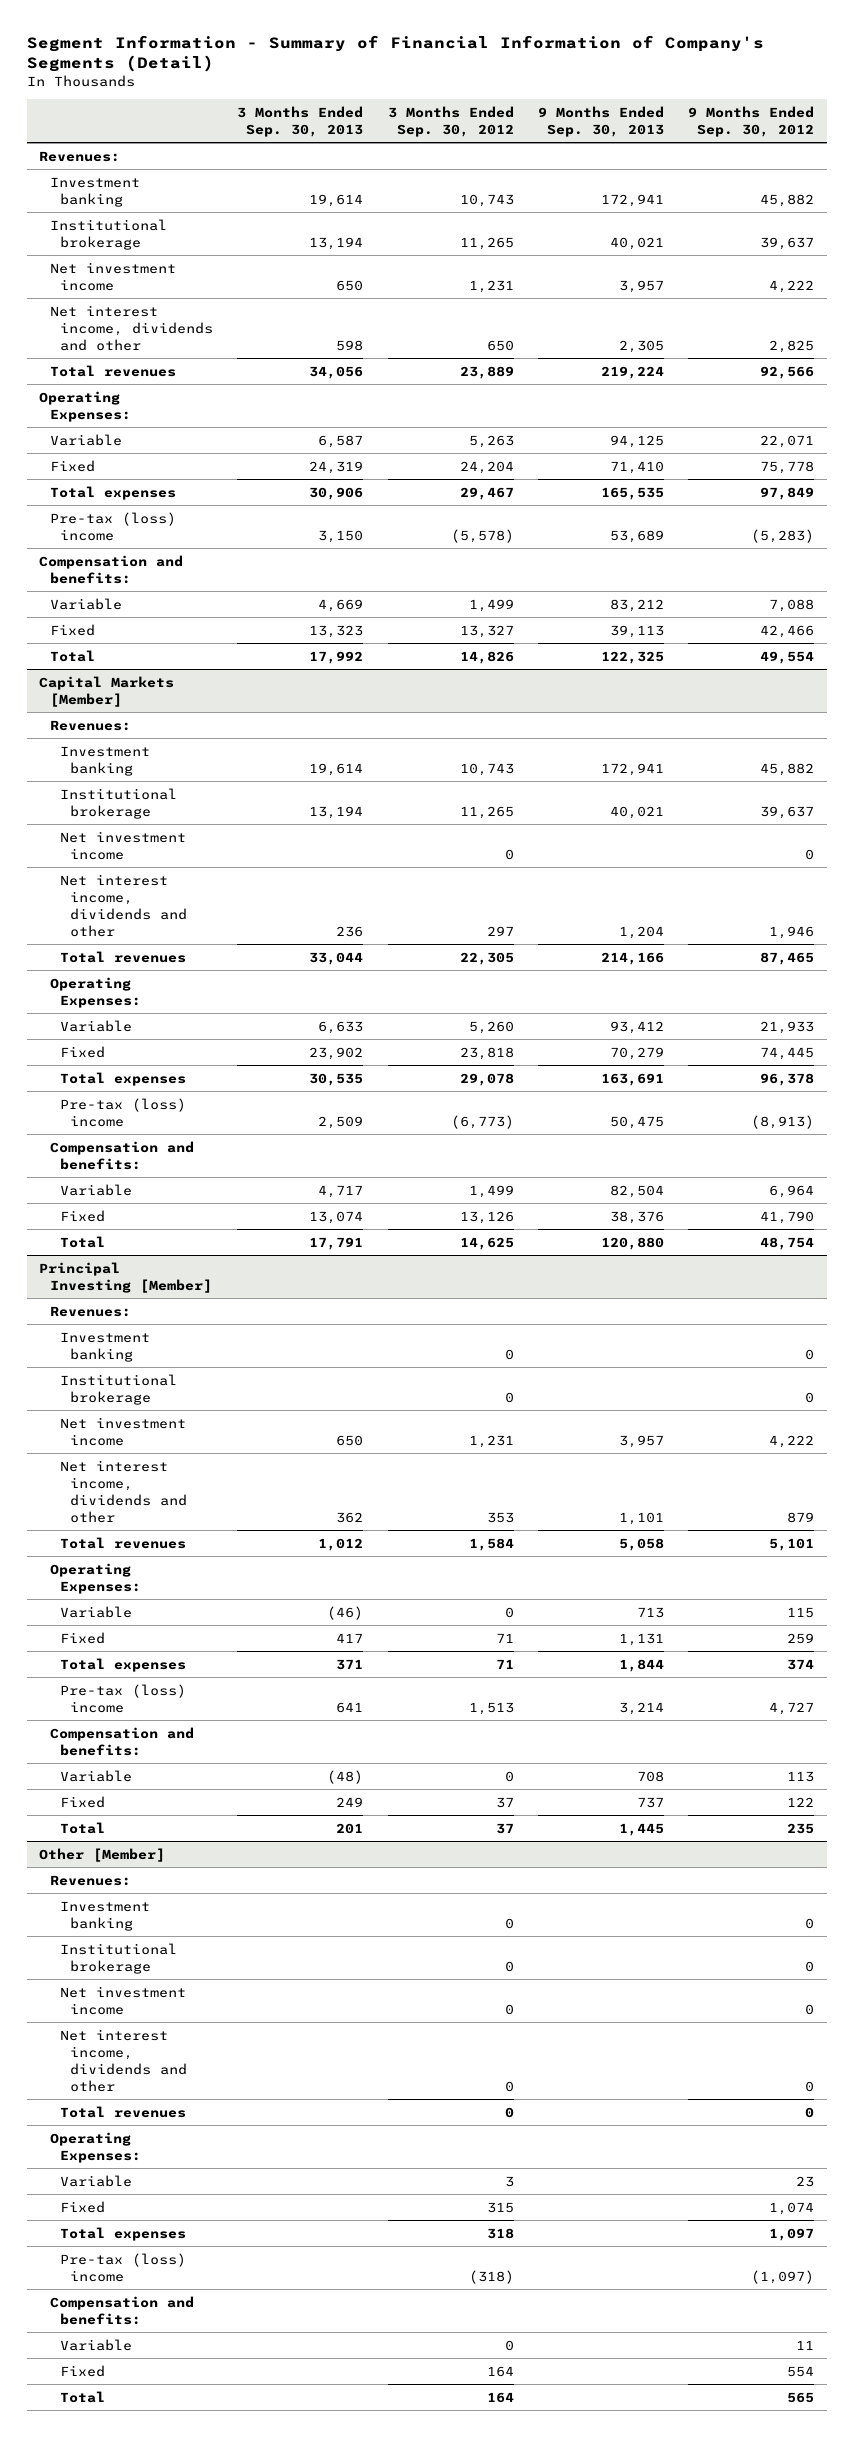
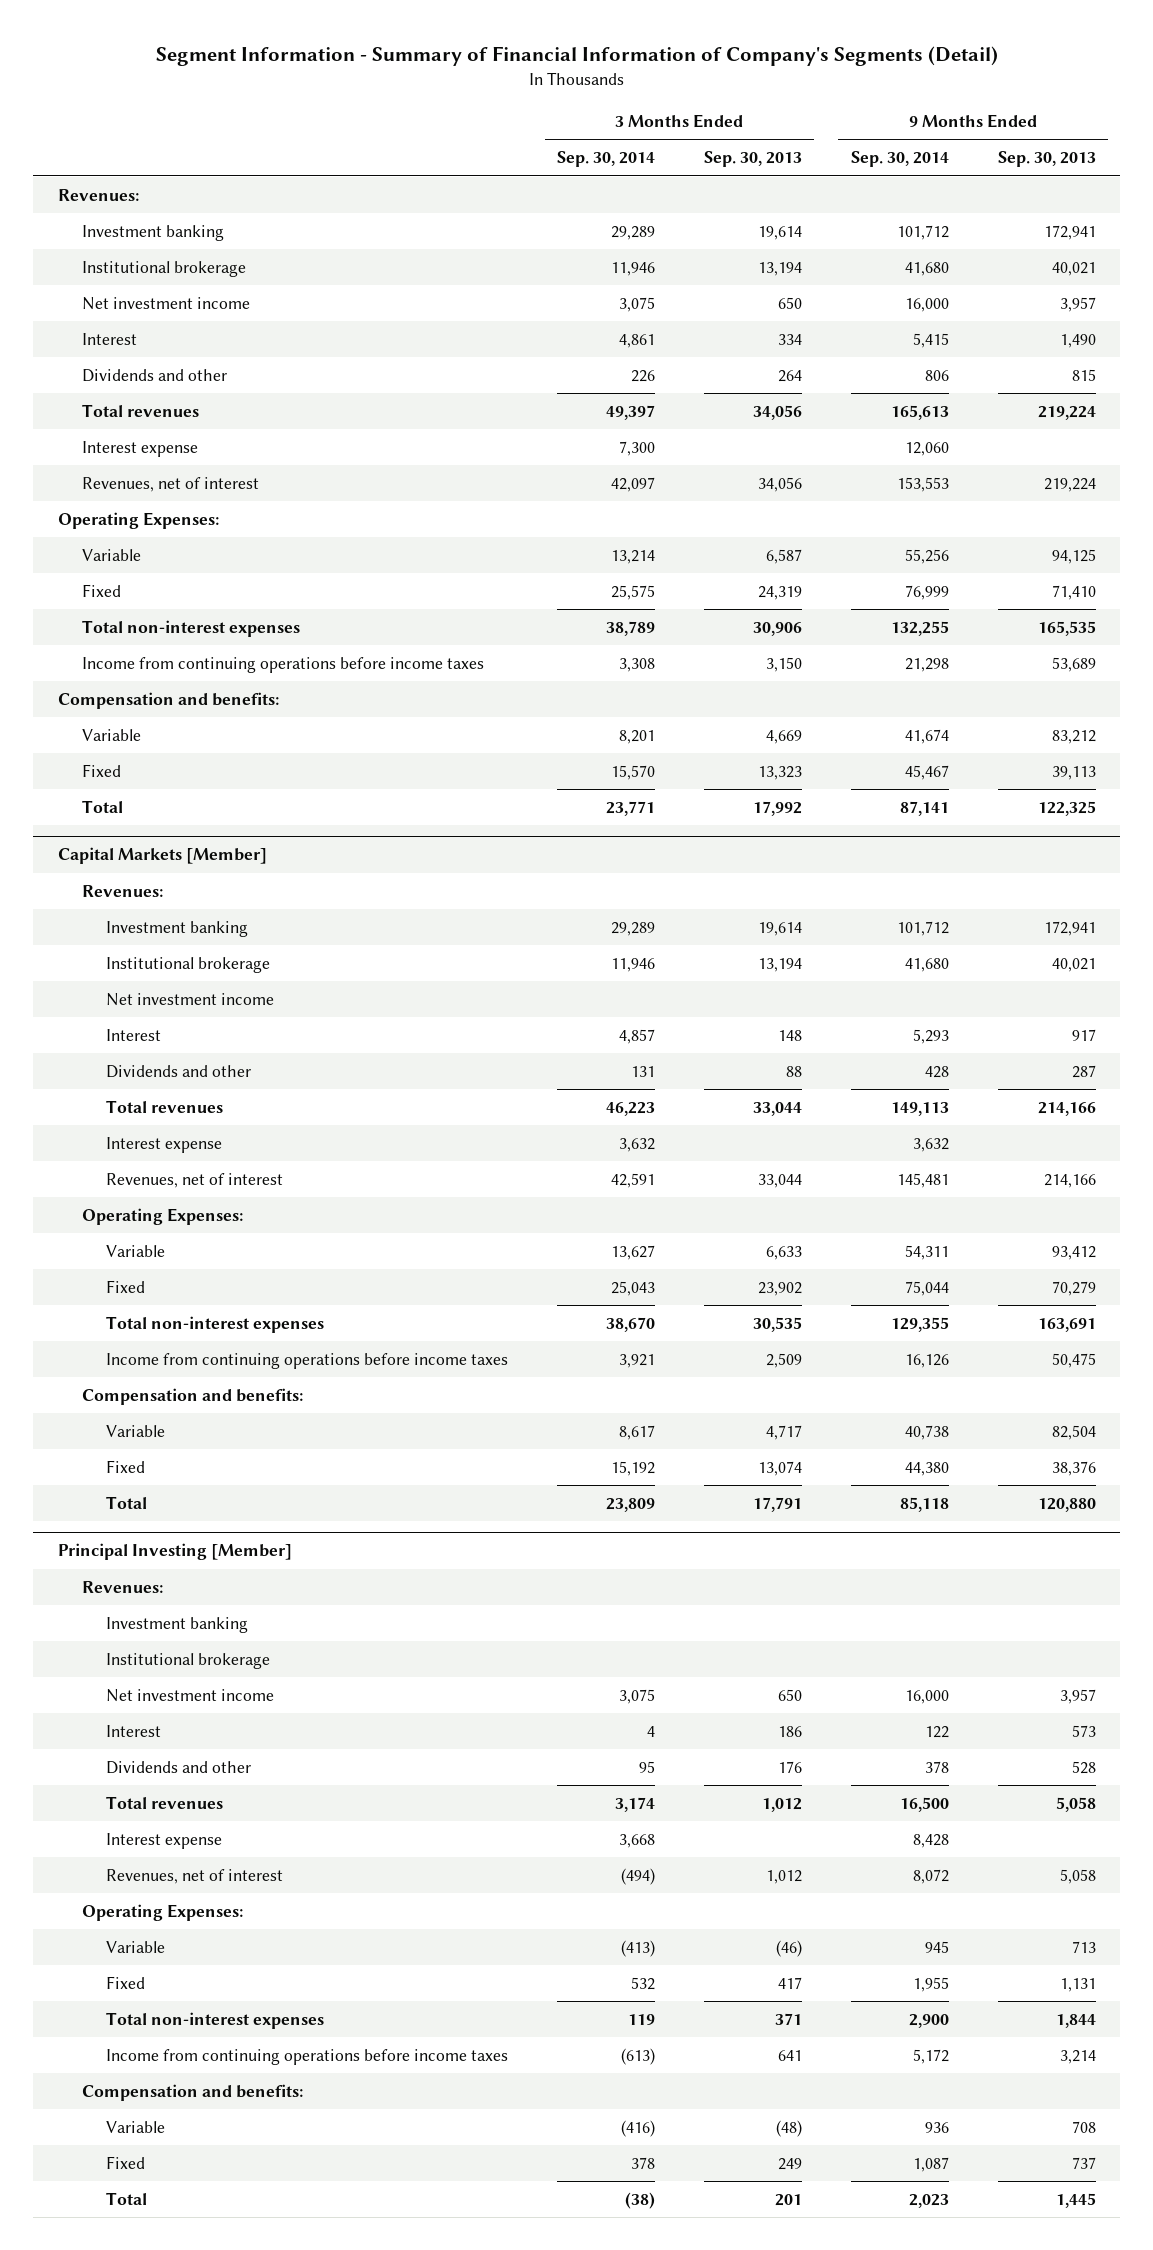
- | 3 Months Ended Sep. 30, 2013 | 3 Months Ended Sep. 30, 2012 | 9 Months Ended Sep. 30, 2013 | 9 Months Ended Sep. 30, 2012
+ | 3 Months Ended Sep. 30, 2014 | 3 Months Ended Sep. 30, 2013 | 9 Months Ended Sep. 30, 2014 | 9 Months Ended Sep. 30, 2013
- Net interest income, dividends and other | 598 | 650 | 2,305 | 2,825
+ Interest | 4,861 | 334 | 5,415 | 1,490
+ Dividends and other | 226 | 264 | 806 | 815
+ Interest expense | 7,300 | | 12,060 |
+ Revenues, net of interest | 42,097 | 34,056 | 153,553 | 219,224
- Total expenses | 30,906 | 29,467 | 165,535 | 97,849
- Pre-tax (loss) income | 3,150 | (5,578) | 53,689 | (5,283)
+ Total non-interest expenses | 38,789 | 30,906 | 132,255 | 165,535
+ Income from continuing operations before income taxes | 3,308 | 3,150 | 21,298 | 53,689
@ Capital Markets [Member]
- Net interest income, dividends and other | 236 | 297 | 1,204 | 1,946
+ Interest | 4,857 | 148 | 5,293 | 917
+ Dividends and other | 131 | 88 | 428 | 287
+ Interest expense | 3,632 | | 3,632 |
+ Revenues, net of interest | 42,591 | 33,044 | 145,481 | 214,166
- Total expenses | 30,535 | 29,078 | 163,691 | 96,378
- Pre-tax (loss) income | 2,509 | (6,773) | 50,475 | (8,913)
+ Total non-interest expenses | 38,670 | 30,535 | 129,355 | 163,691
+ Income from continuing operations before income taxes | 3,921 | 2,509 | 16,126 | 50,475
@ Principal Investing [Member]
- Net interest income, dividends and other | 362 | 353 | 1,101 | 879
+ Interest | 4 | 186 | 122 | 573
+ Dividends and other | 95 | 176 | 378 | 528
+ Interest expense | 3,668 | | 8,428 |
+ Revenues, net of interest | (494) | 1,012 | 8,072 | 5,058
- Total expenses | 371 | 71 | 1,844 | 374
- Pre-tax (loss) income | 641 | 1,513 | 3,214 | 4,727
+ Total non-interest expenses | 119 | 371 | 2,900 | 1,844
+ Income from continuing operations before income taxes | (613) | 641 | 5,172 | 3,214
- Other [Member]
- Revenues:
- Investment banking | | 0 | | 0
- Institutional brokerage | | 0 | | 0
- Net investment income | | 0 | | 0
- Net interest income, dividends and other | | 0 | | 0
- Total revenues | | 0 | | 0
- Operating Expenses:
- Variable | | 3 | | 23
- Fixed | | 315 | | 1,074
- Total expenses | | 318 | | 1,097
- Pre-tax (loss) income | | (318) | | (1,097)
- Compensation and benefits:
- Variable | | 0 | | 11
- Fixed | | 164 | | 554
- Total | | 164 | | 565

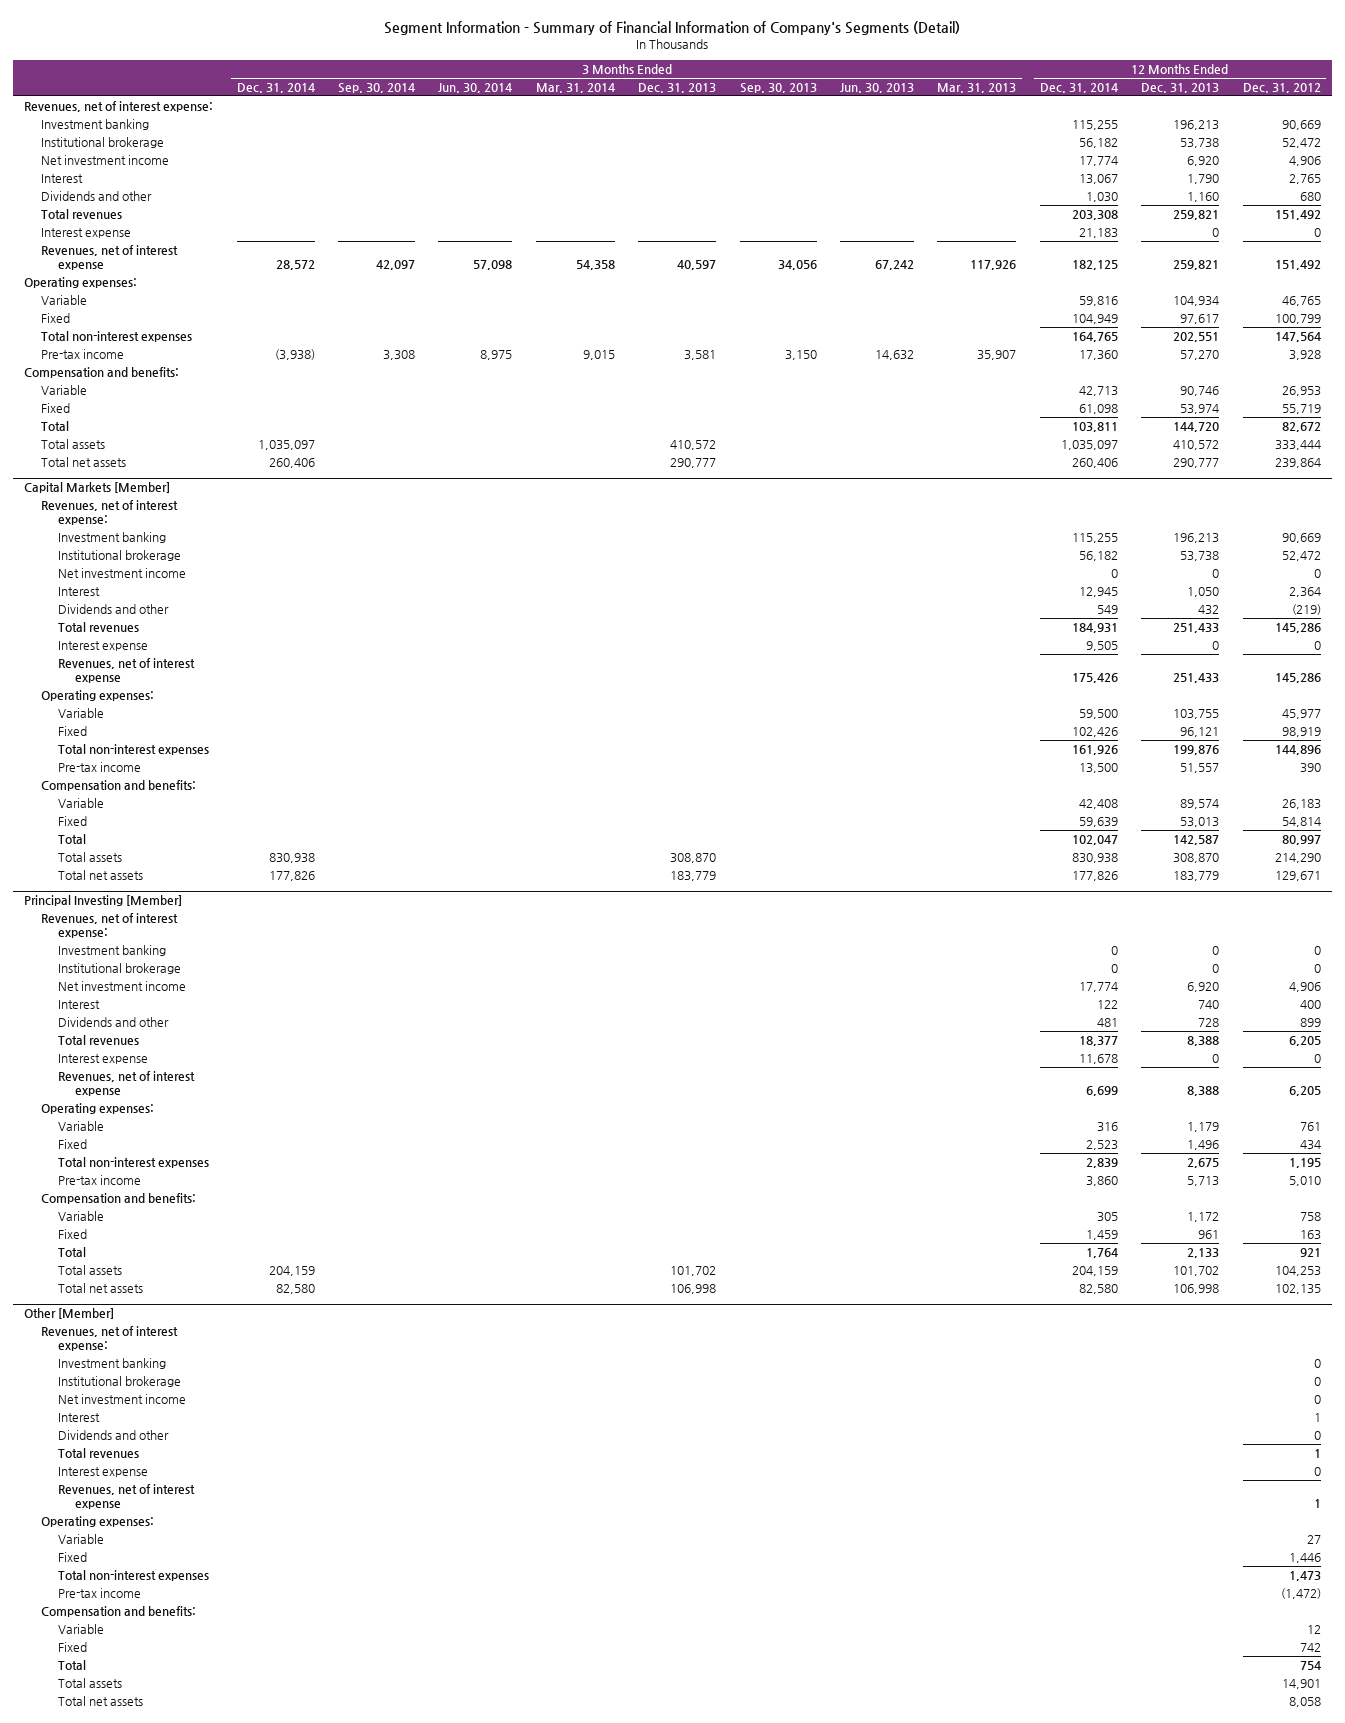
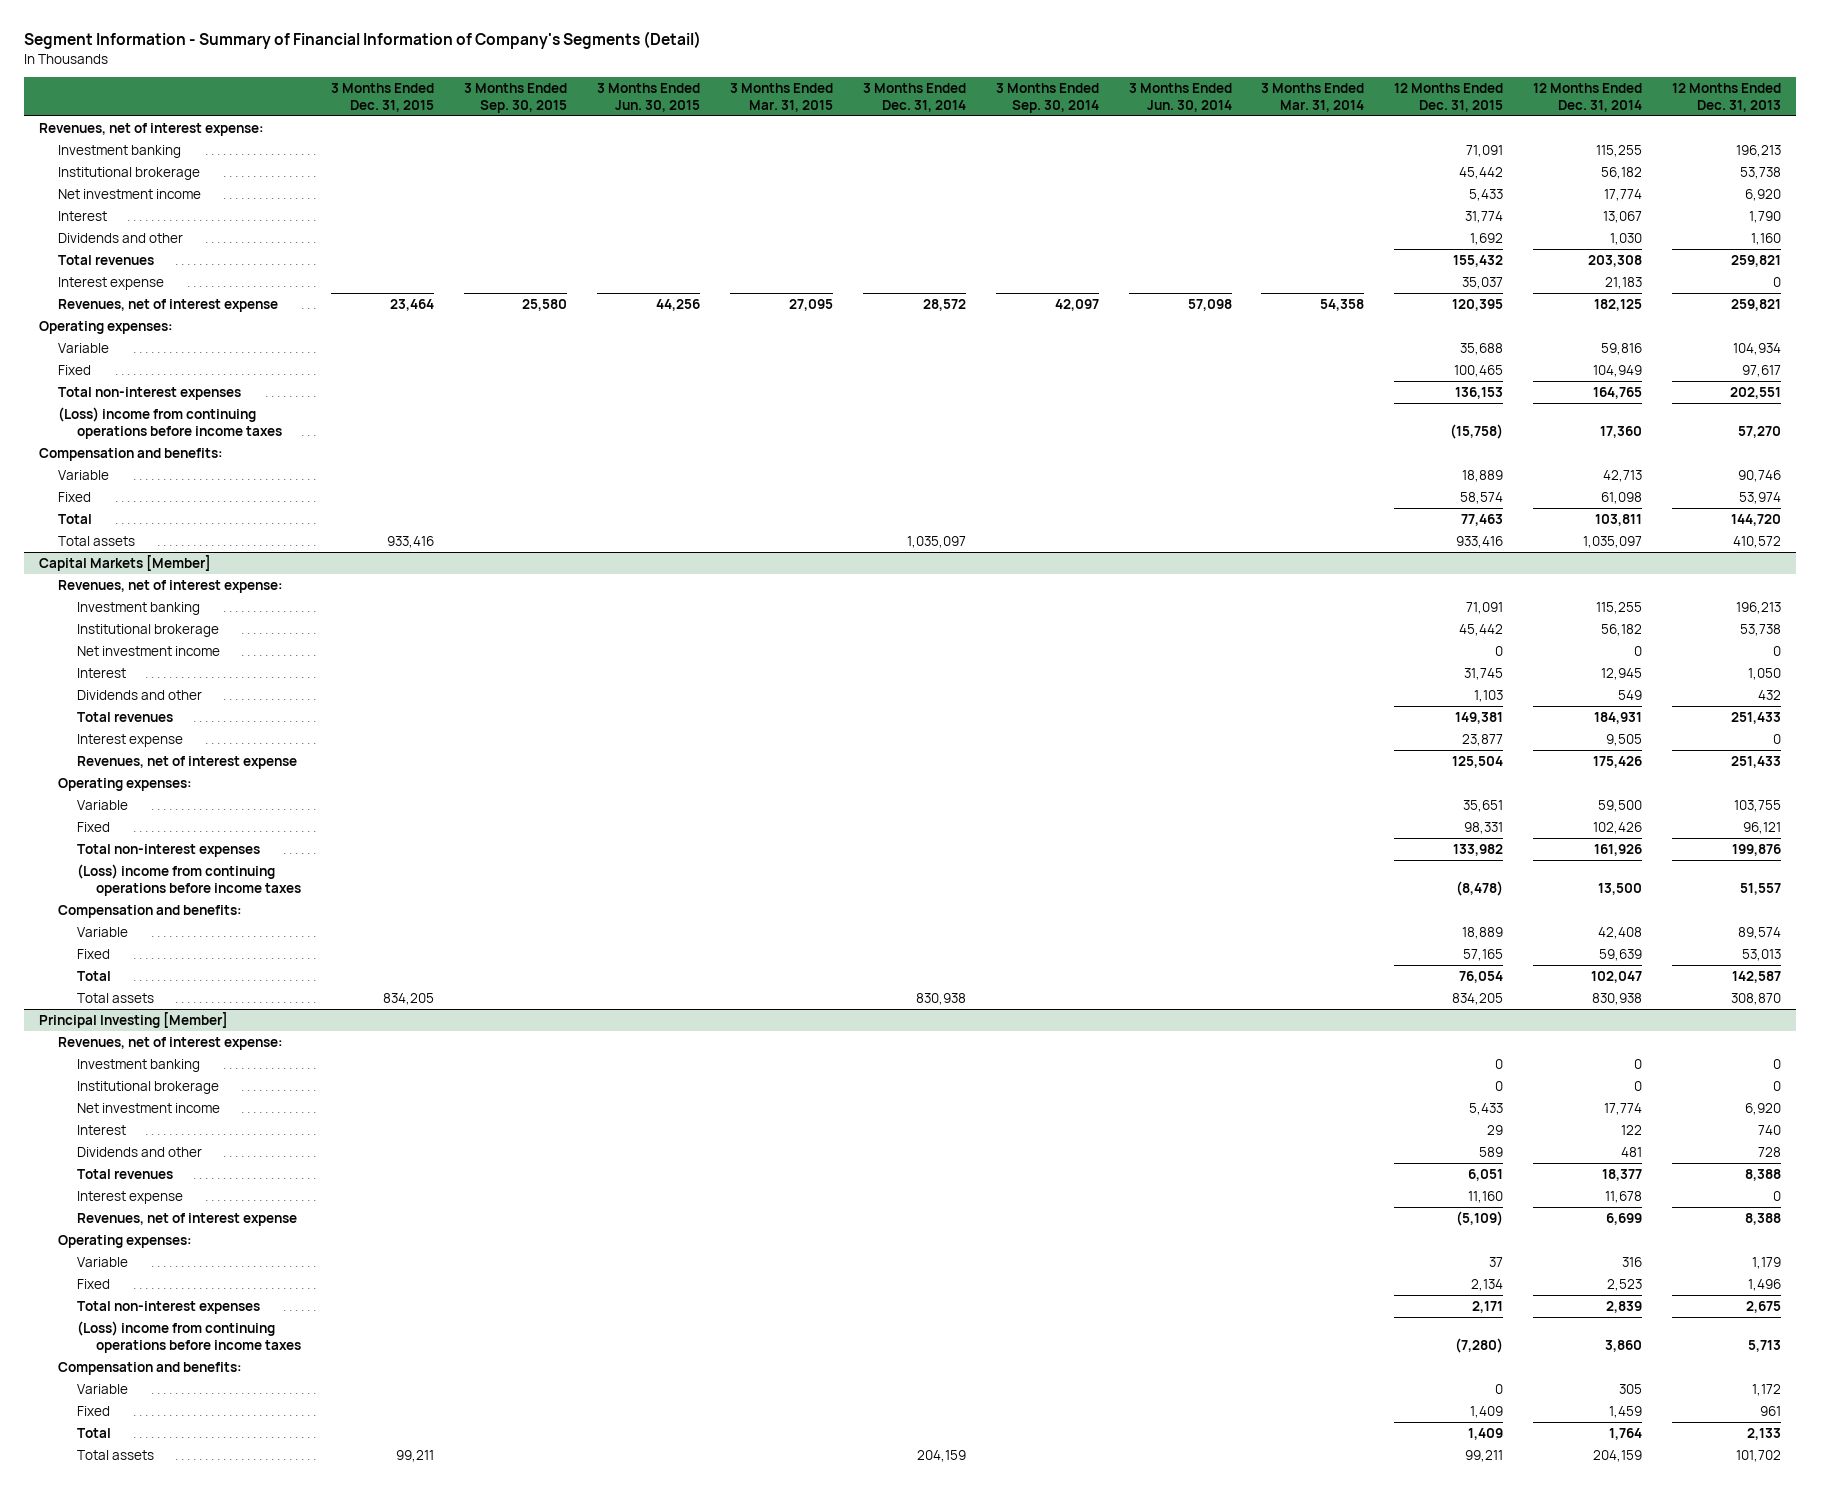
- | 3 Months Ended Dec. 31, 2014 | 3 Months Ended Sep. 30, 2014 | 3 Months Ended Jun. 30, 2014 | 3 Months Ended Mar. 31, 2014 | 3 Months Ended Dec. 31, 2013 | 3 Months Ended Sep. 30, 2013 | 3 Months Ended Jun. 30, 2013 | 3 Months Ended Mar. 31, 2013 | 12 Months Ended Dec. 31, 2014 | 12 Months Ended Dec. 31, 2013 | 12 Months Ended Dec. 31, 2012
+ | 3 Months Ended Dec. 31, 2015 | 3 Months Ended Sep. 30, 2015 | 3 Months Ended Jun. 30, 2015 | 3 Months Ended Mar. 31, 2015 | 3 Months Ended Dec. 31, 2014 | 3 Months Ended Sep. 30, 2014 | 3 Months Ended Jun. 30, 2014 | 3 Months Ended Mar. 31, 2014 | 12 Months Ended Dec. 31, 2015 | 12 Months Ended Dec. 31, 2014 | 12 Months Ended Dec. 31, 2013
- Pre-tax income | (3,938) | 3,308 | 8,975 | 9,015 | 3,581 | 3,150 | 14,632 | 35,907 | 17,360 | 57,270 | 3,928
+ (Loss) income from continuing operations before income taxes | | | | | | | | | (15,758) | 17,360 | 57,270
- Total net assets | 260,406 | | | | 290,777 | | | | 260,406 | 290,777 | 239,864
@ Capital Markets [Member]
- Pre-tax income | | | | | | | | | 13,500 | 51,557 | 390
+ (Loss) income from continuing operations before income taxes | | | | | | | | | (8,478) | 13,500 | 51,557
- Total net assets | 177,826 | | | | 183,779 | | | | 177,826 | 183,779 | 129,671
@ Principal Investing [Member]
- Pre-tax income | | | | | | | | | 3,860 | 5,713 | 5,010
+ (Loss) income from continuing operations before income taxes | | | | | | | | | (7,280) | 3,860 | 5,713
- Total net assets | 82,580 | | | | 106,998 | | | | 82,580 | 106,998 | 102,135
- Other [Member]
- Revenues, net of interest expense:
- Investment banking | | | | | | | | | | | 0
- Institutional brokerage | | | | | | | | | | | 0
- Net investment income | | | | | | | | | | | 0
- Interest | | | | | | | | | | | 1
- Dividends and other | | | | | | | | | | | 0
- Total revenues | | | | | | | | | | | 1
- Interest expense | | | | | | | | | | | 0
- Revenues, net of interest expense | | | | | | | | | | | 1
- Operating expenses:
- Variable | | | | | | | | | | | 27
- Fixed | | | | | | | | | | | 1,446
- Total non-interest expenses | | | | | | | | | | | 1,473
- Pre-tax income | | | | | | | | | | | (1,472)
- Compensation and benefits:
- Variable | | | | | | | | | | | 12
- Fixed | | | | | | | | | | | 742
- Total | | | | | | | | | | | 754
- Total assets | | | | | | | | | | | 14,901
- Total net assets | | | | | | | | | | | 8,058

